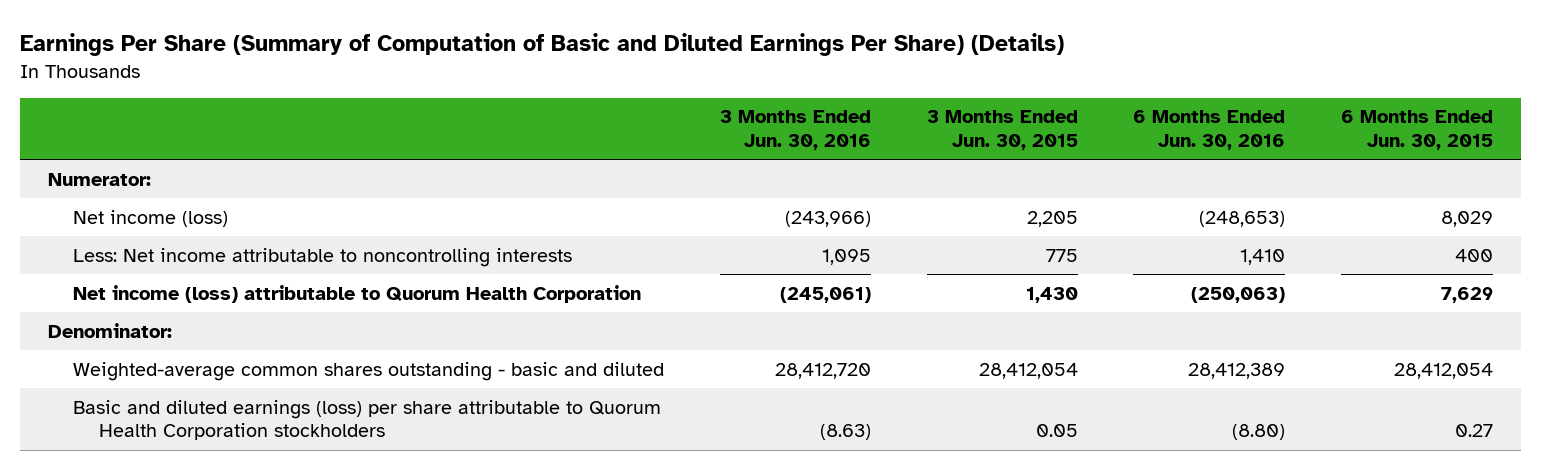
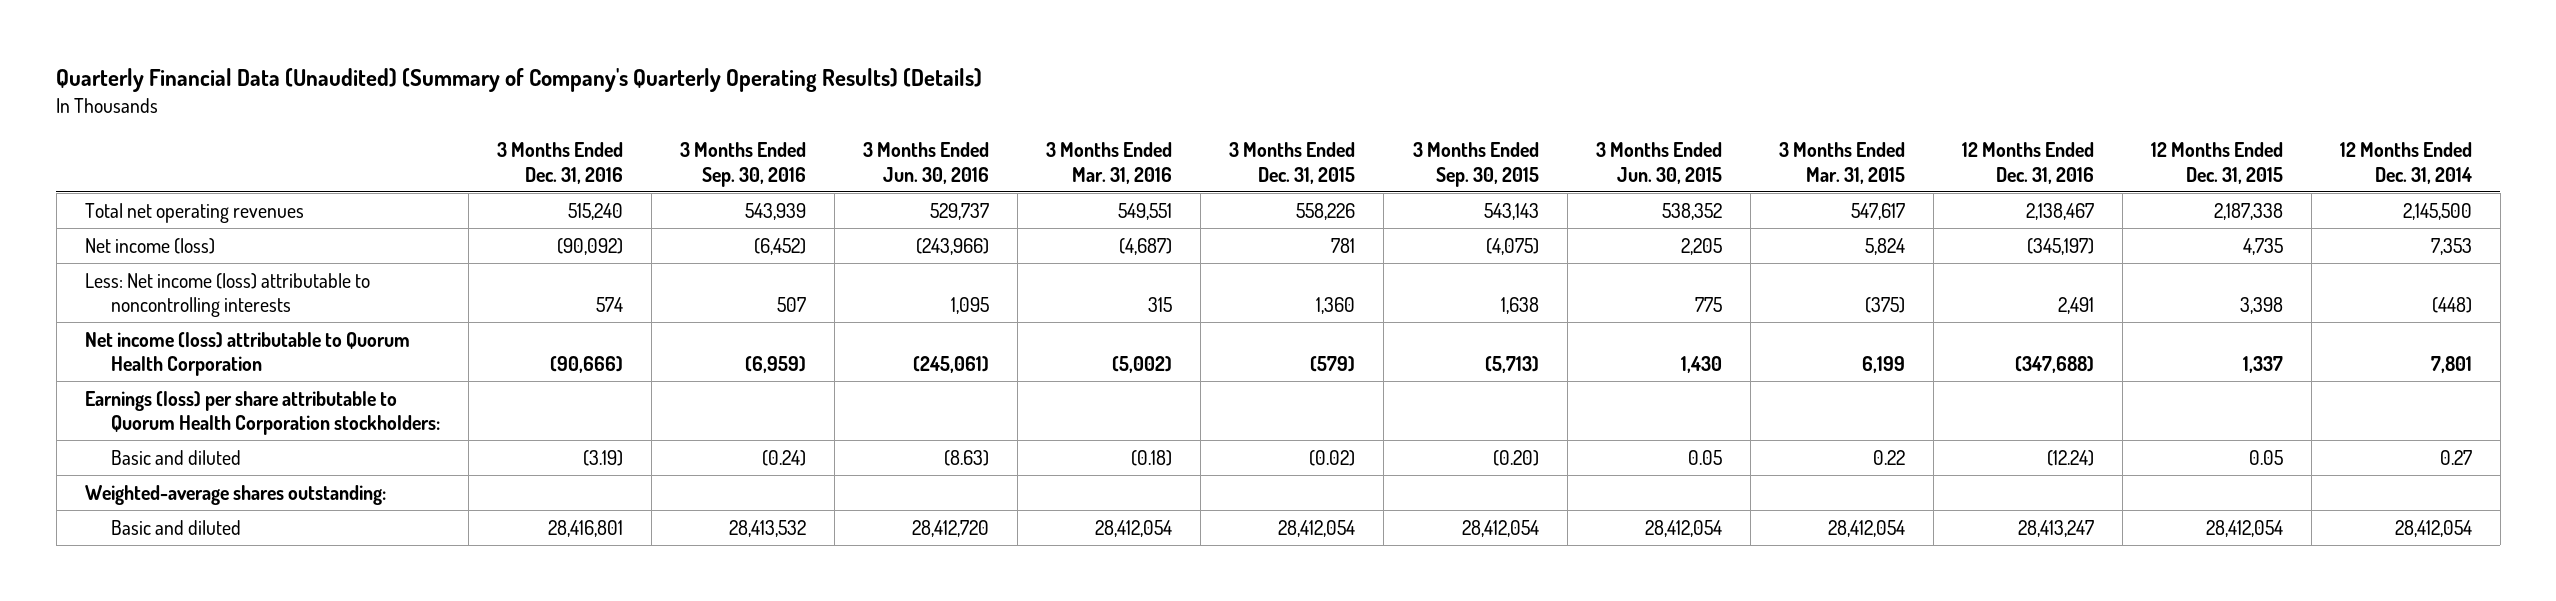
- Earnings Per Share (Summary of Computation of Basic and Diluted Earnings Per Share) (Details)
+ Quarterly Financial Data (Unaudited) (Summary of Company's Quarterly Operating Results) (Details)
- | 3 Months Ended Jun. 30, 2016 | 3 Months Ended Jun. 30, 2015 | 6 Months Ended Jun. 30, 2016 | 6 Months Ended Jun. 30, 2015
+ | 3 Months Ended Dec. 31, 2016 | 3 Months Ended Sep. 30, 2016 | 3 Months Ended Jun. 30, 2016 | 3 Months Ended Mar. 31, 2016 | 3 Months Ended Dec. 31, 2015 | 3 Months Ended Sep. 30, 2015 | 3 Months Ended Jun. 30, 2015 | 3 Months Ended Mar. 31, 2015 | 12 Months Ended Dec. 31, 2016 | 12 Months Ended Dec. 31, 2015 | 12 Months Ended Dec. 31, 2014
- Numerator:
+ Total net operating revenues | 515,240 | 543,939 | 529,737 | 549,551 | 558,226 | 543,143 | 538,352 | 547,617 | 2,138,467 | 2,187,338 | 2,145,500
- Less: Net income attributable to noncontrolling interests | 1,095 | 775 | 1,410 | 400
+ Less: Net income (loss) attributable to noncontrolling interests | 574 | 507 | 1,095 | 315 | 1,360 | 1,638 | 775 | (375) | 2,491 | 3,398 | (448)
- Denominator:
- Weighted-average common shares outstanding - basic and diluted | 28,412,720 | 28,412,054 | 28,412,389 | 28,412,054
- Basic and diluted earnings (loss) per share attributable to Quorum Health Corporation stockholders | (8.63) | 0.05 | (8.80) | 0.27
+ Earnings (loss) per share attributable to Quorum Health Corporation stockholders:
+ Basic and diluted | (3.19) | (0.24) | (8.63) | (0.18) | (0.02) | (0.20) | 0.05 | 0.22 | (12.24) | 0.05 | 0.27
+ Weighted-average shares outstanding:
+ Basic and diluted | 28,416,801 | 28,413,532 | 28,412,720 | 28,412,054 | 28,412,054 | 28,412,054 | 28,412,054 | 28,412,054 | 28,413,247 | 28,412,054 | 28,412,054

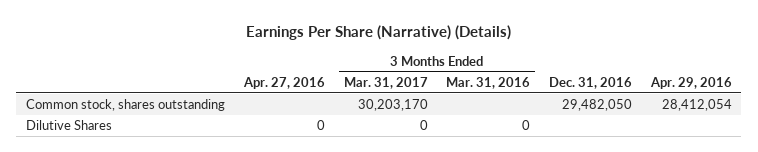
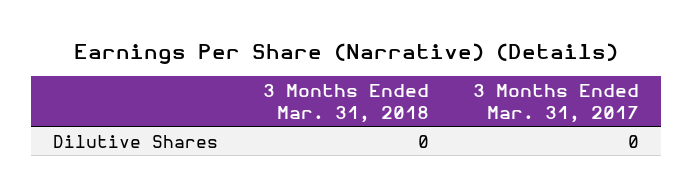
- | Apr. 27, 2016 | 3 Months Ended Mar. 31, 2017 | 3 Months Ended Mar. 31, 2016 | Dec. 31, 2016 | Apr. 29, 2016
+ | 3 Months Ended Mar. 31, 2018 | 3 Months Ended Mar. 31, 2017
- Common stock, shares outstanding | | 30,203,170 | | 29,482,050 | 28,412,054

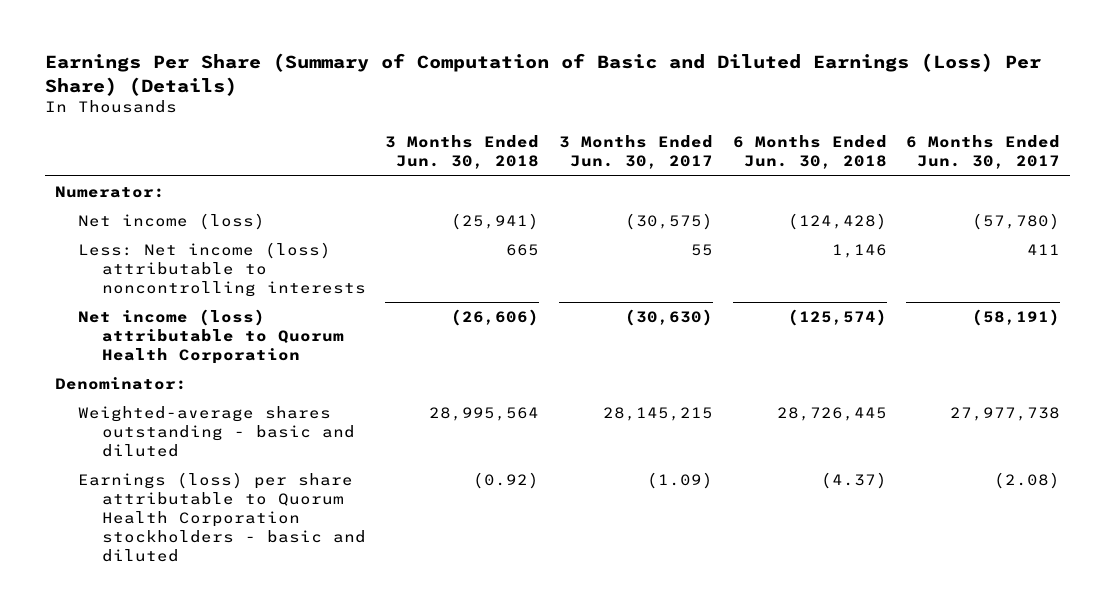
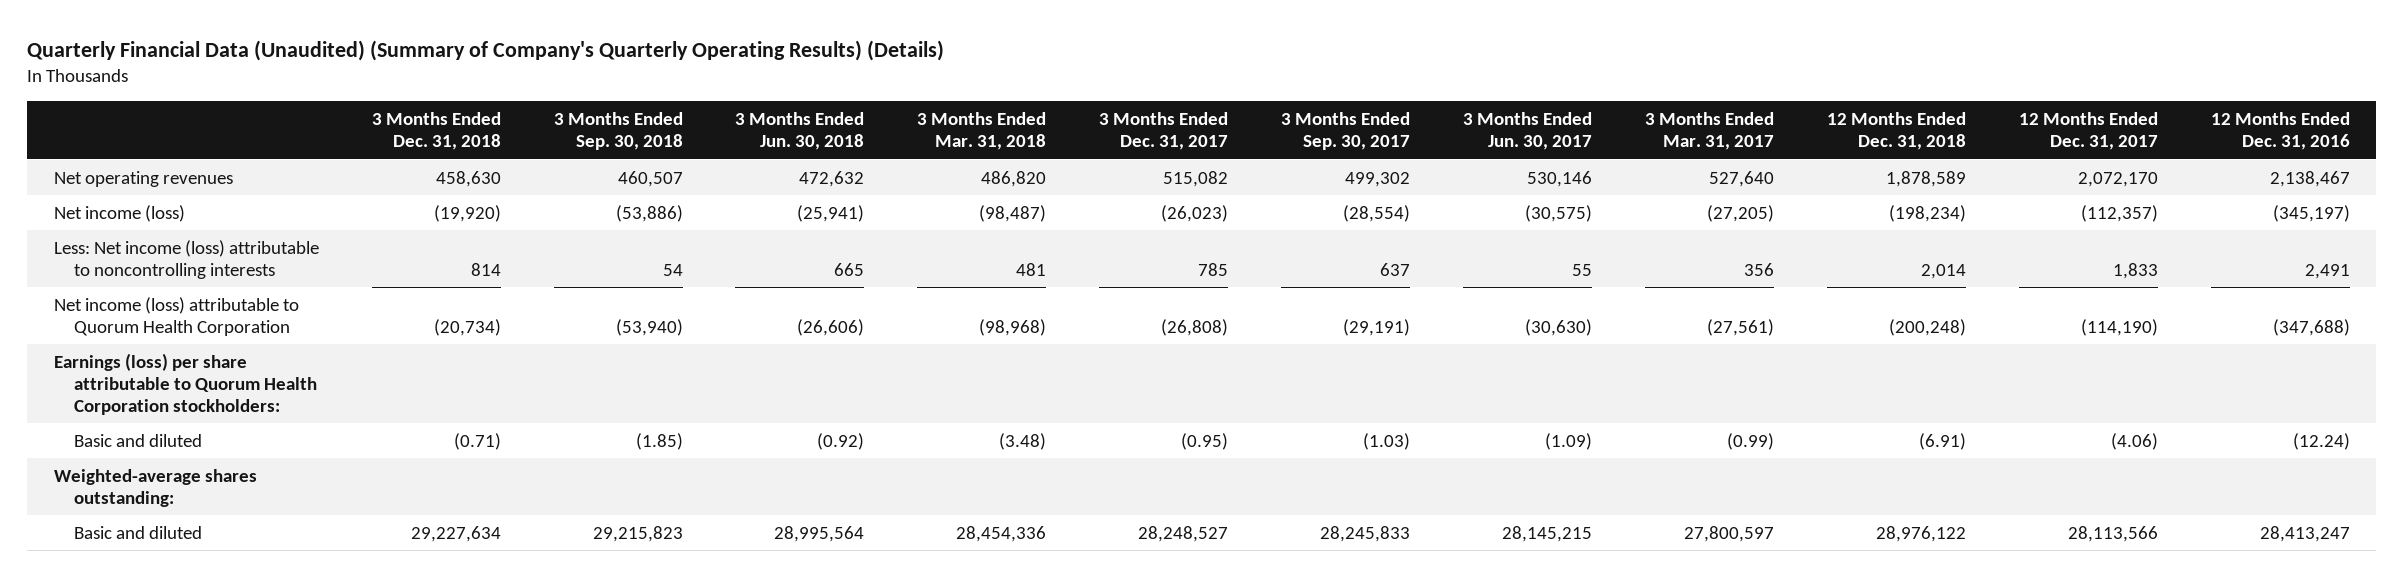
- Earnings Per Share (Summary of Computation of Basic and Diluted Earnings (Loss) Per Share) (Details)
+ Quarterly Financial Data (Unaudited) (Summary of Company's Quarterly Operating Results) (Details)
- | 3 Months Ended Jun. 30, 2018 | 3 Months Ended Jun. 30, 2017 | 6 Months Ended Jun. 30, 2018 | 6 Months Ended Jun. 30, 2017
+ | 3 Months Ended Dec. 31, 2018 | 3 Months Ended Sep. 30, 2018 | 3 Months Ended Jun. 30, 2018 | 3 Months Ended Mar. 31, 2018 | 3 Months Ended Dec. 31, 2017 | 3 Months Ended Sep. 30, 2017 | 3 Months Ended Jun. 30, 2017 | 3 Months Ended Mar. 31, 2017 | 12 Months Ended Dec. 31, 2018 | 12 Months Ended Dec. 31, 2017 | 12 Months Ended Dec. 31, 2016
- Numerator:
+ Net operating revenues | 458,630 | 460,507 | 472,632 | 486,820 | 515,082 | 499,302 | 530,146 | 527,640 | 1,878,589 | 2,072,170 | 2,138,467
- Denominator:
- Weighted-average shares outstanding - basic and diluted | 28,995,564 | 28,145,215 | 28,726,445 | 27,977,738
- Earnings (loss) per share attributable to Quorum Health Corporation stockholders - basic and diluted | (0.92) | (1.09) | (4.37) | (2.08)
+ Earnings (loss) per share attributable to Quorum Health Corporation stockholders:
+ Basic and diluted | (0.71) | (1.85) | (0.92) | (3.48) | (0.95) | (1.03) | (1.09) | (0.99) | (6.91) | (4.06) | (12.24)
+ Weighted-average shares outstanding:
+ Basic and diluted | 29,227,634 | 29,215,823 | 28,995,564 | 28,454,336 | 28,248,527 | 28,245,833 | 28,145,215 | 27,800,597 | 28,976,122 | 28,113,566 | 28,413,247

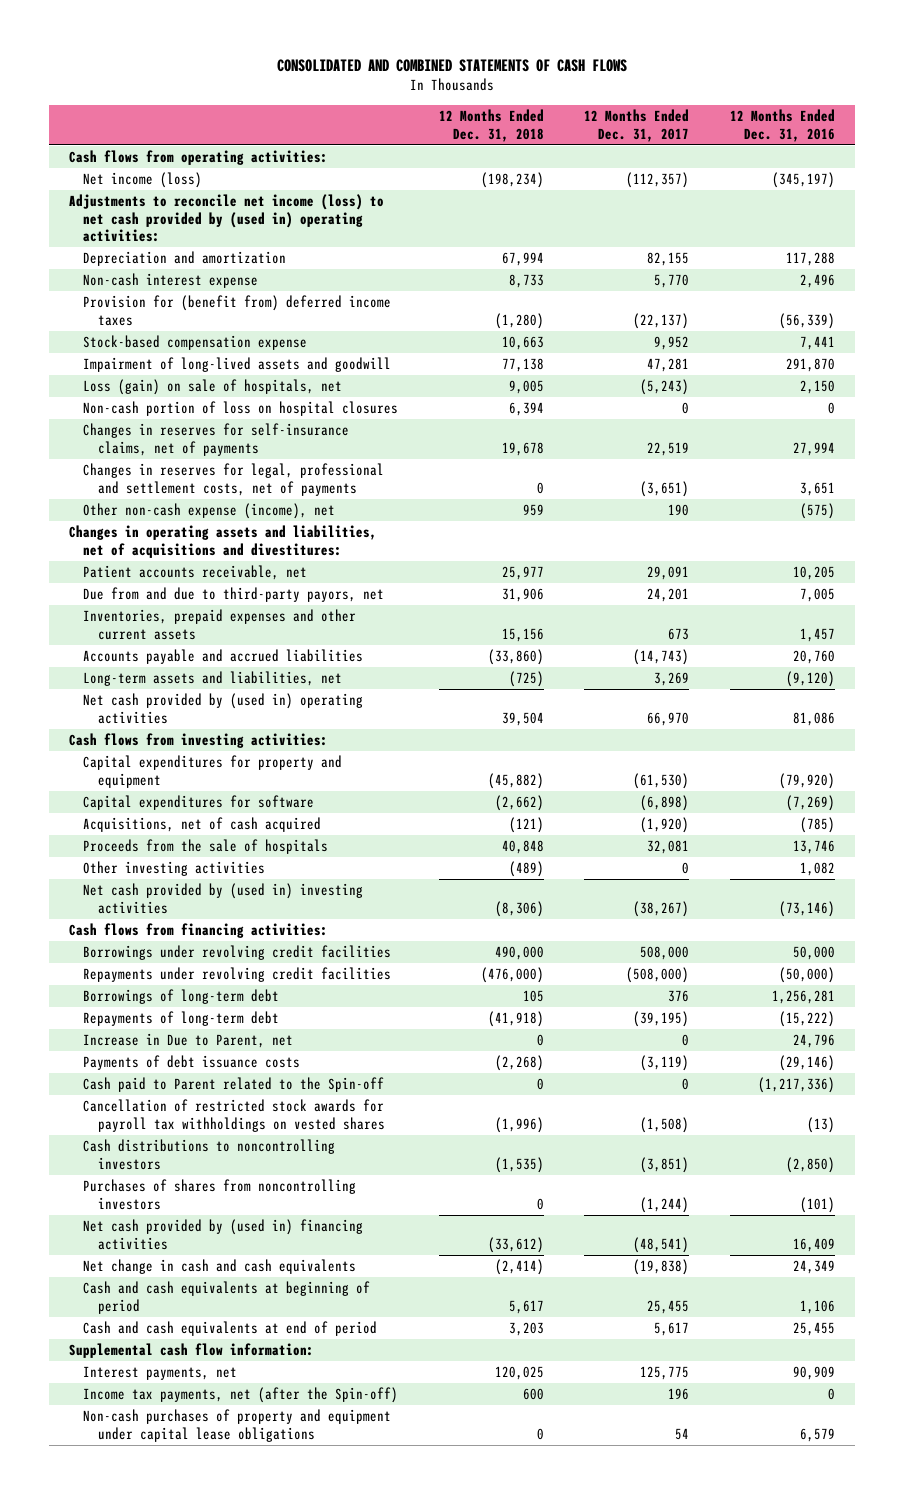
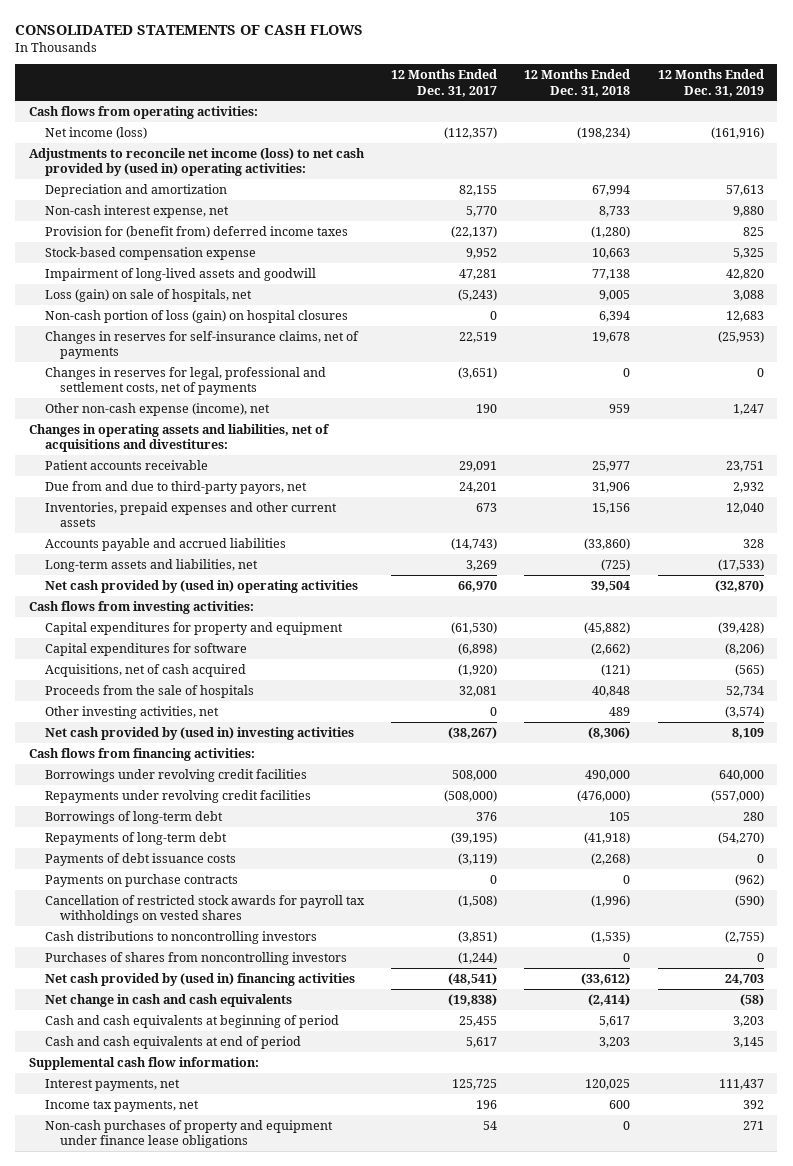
- CONSOLIDATED AND COMBINED STATEMENTS OF CASH FLOWS
+ CONSOLIDATED STATEMENTS OF CASH FLOWS
- | 12 Months Ended Dec. 31, 2018 | 12 Months Ended Dec. 31, 2017 | 12 Months Ended Dec. 31, 2016
+ | 12 Months Ended Dec. 31, 2017 | 12 Months Ended Dec. 31, 2018 | 12 Months Ended Dec. 31, 2019
- Non-cash interest expense | 8,733 | 5,770 | 2,496
+ Non-cash interest expense, net | 5,770 | 8,733 | 9,880
- Non-cash portion of loss on hospital closures | 6,394 | 0 | 0
+ Non-cash portion of loss (gain) on hospital closures | 0 | 6,394 | 12,683
- Patient accounts receivable, net | 25,977 | 29,091 | 10,205
+ Patient accounts receivable | 29,091 | 25,977 | 23,751
- Other investing activities | (489) | 0 | 1,082
+ Other investing activities, net | 0 | 489 | (3,574)
- Increase in Due to Parent, net | 0 | 0 | 24,796
- Cash paid to Parent related to the Spin-off | 0 | 0 | (1,217,336)
+ Payments on purchase contracts | 0 | 0 | (962)
- Interest payments, net | 120,025 | 125,775 | 90,909
- Income tax payments, net (after the Spin-off) | 600 | 196 | 0
- Non-cash purchases of property and equipment under capital lease obligations | 0 | 54 | 6,579
+ Interest payments, net | 125,725 | 120,025 | 111,437
+ Income tax payments, net | 196 | 600 | 392
+ Non-cash purchases of property and equipment under finance lease obligations | 54 | 0 | 271

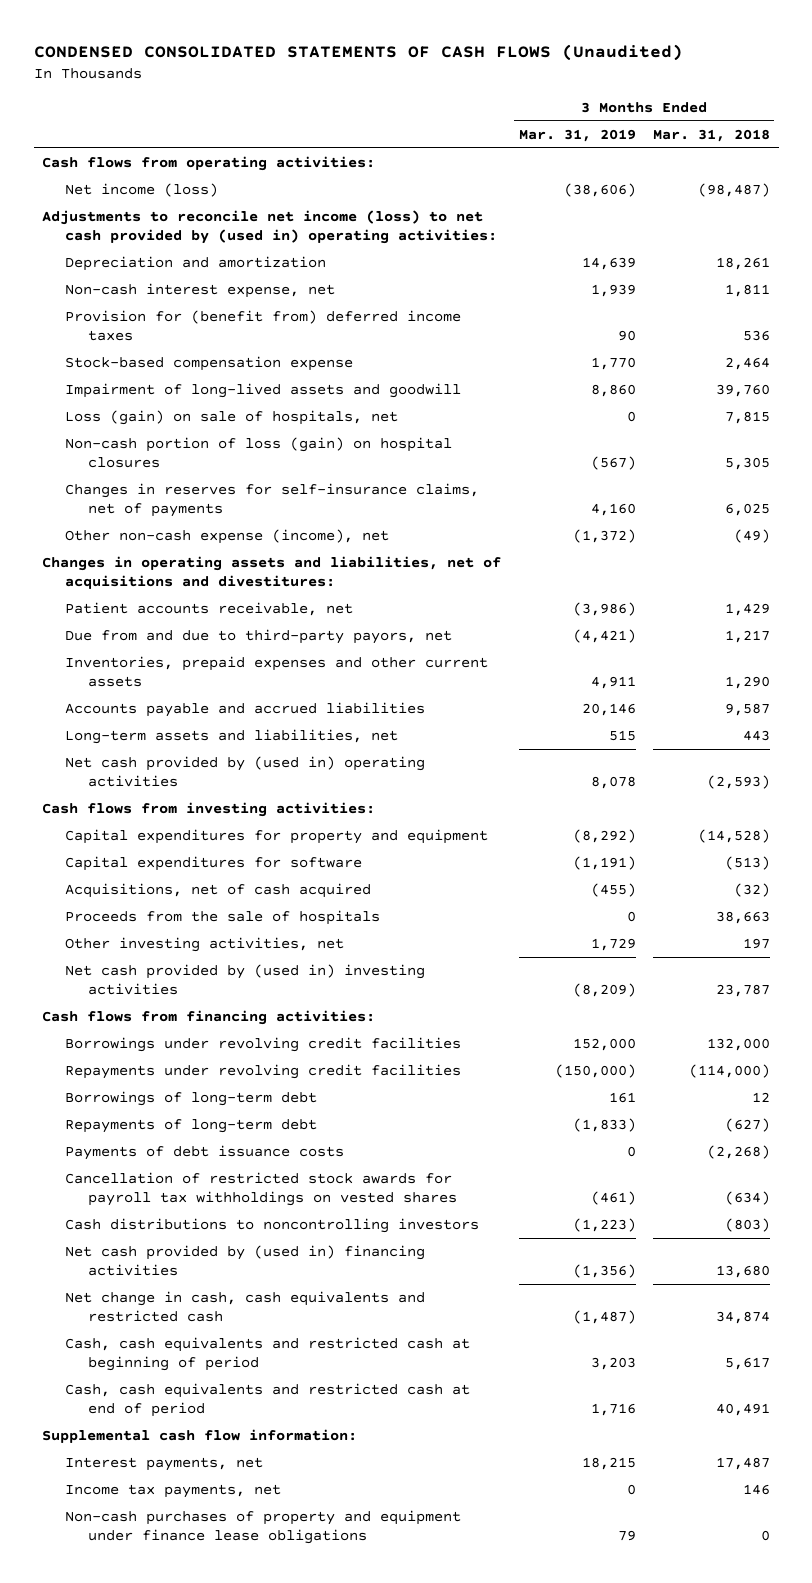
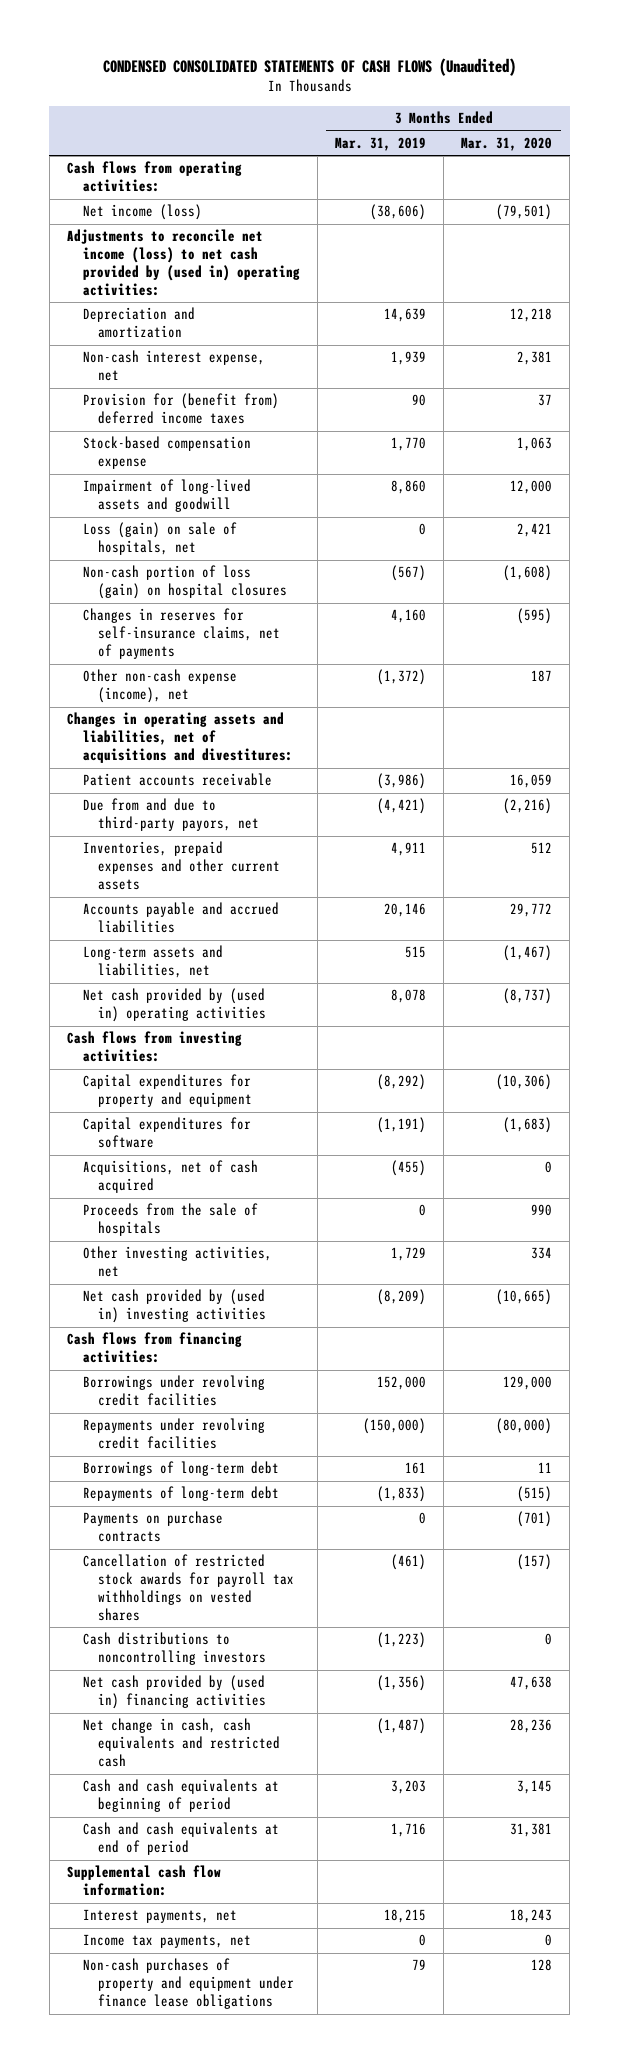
- | 3 Months Ended Mar. 31, 2019 | 3 Months Ended Mar. 31, 2018
+ | 3 Months Ended Mar. 31, 2019 | 3 Months Ended Mar. 31, 2020
- Patient accounts receivable, net | (3,986) | 1,429
+ Patient accounts receivable | (3,986) | 16,059
- Payments of debt issuance costs | 0 | (2,268)
+ Payments on purchase contracts | 0 | (701)
- Cash, cash equivalents and restricted cash at beginning of period | 3,203 | 5,617
- Cash, cash equivalents and restricted cash at end of period | 1,716 | 40,491
+ Cash and cash equivalents at beginning of period | 3,203 | 3,145
+ Cash and cash equivalents at end of period | 1,716 | 31,381

